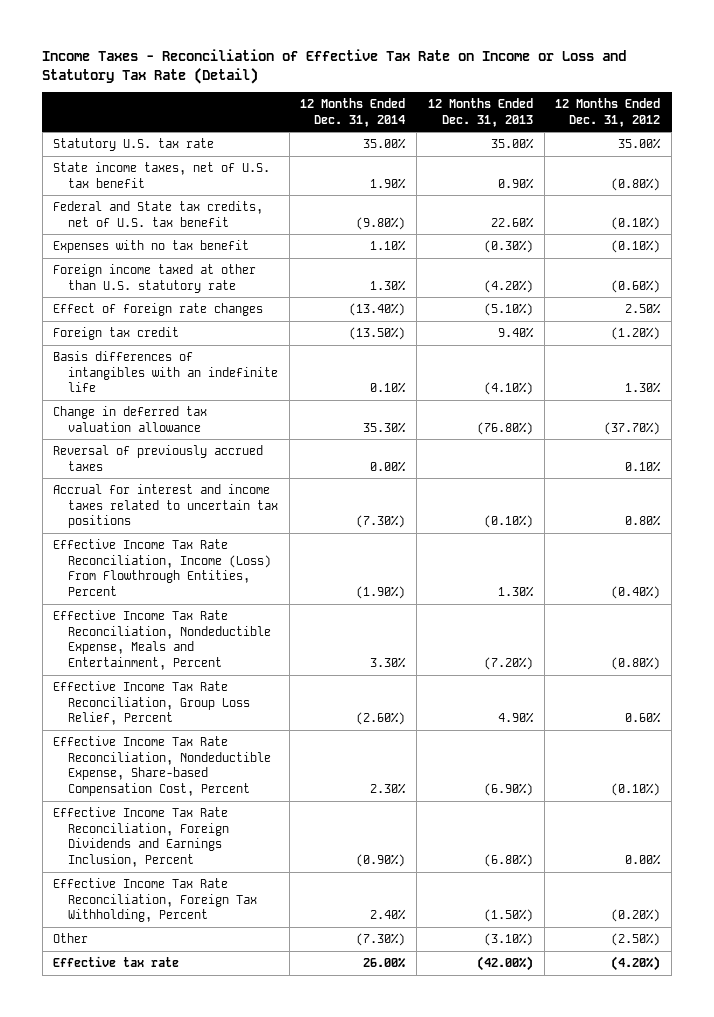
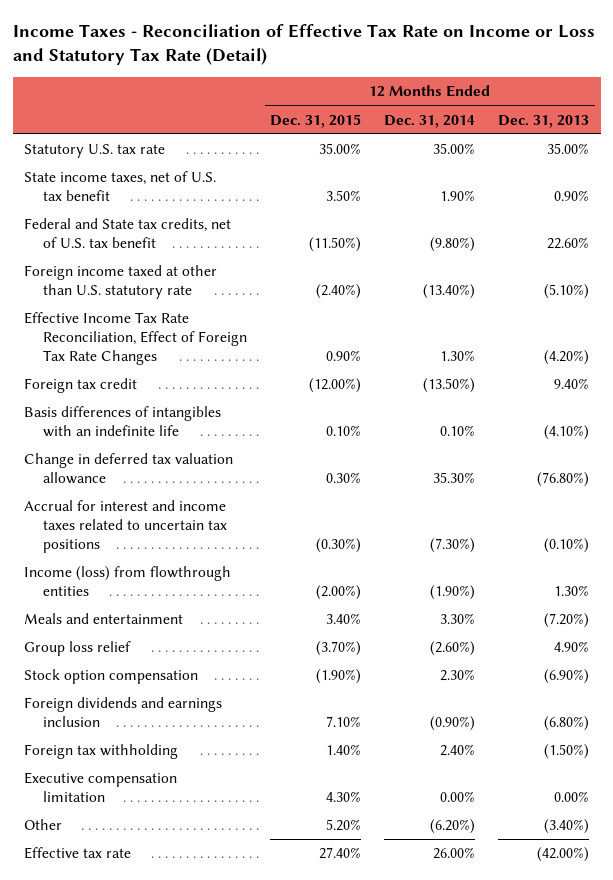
- | 12 Months Ended Dec. 31, 2014 | 12 Months Ended Dec. 31, 2013 | 12 Months Ended Dec. 31, 2012
+ | 12 Months Ended Dec. 31, 2015 | 12 Months Ended Dec. 31, 2014 | 12 Months Ended Dec. 31, 2013
- Expenses with no tax benefit | 1.10% | (0.30%) | (0.10%)
- Foreign income taxed at other than U.S. statutory rate | 1.30% | (4.20%) | (0.60%)
- Effect of foreign rate changes | (13.40%) | (5.10%) | 2.50%
+ Foreign income taxed at other than U.S. statutory rate | (2.40%) | (13.40%) | (5.10%)
+ Effective Income Tax Rate Reconciliation, Effect of Foreign Tax Rate Changes | 0.90% | 1.30% | (4.20%)
- Reversal of previously accrued taxes | 0.00% | | 0.10%
- Effective Income Tax Rate Reconciliation, Income (Loss) From Flowthrough Entities, Percent | (1.90%) | 1.30% | (0.40%)
- Effective Income Tax Rate Reconciliation, Nondeductible Expense, Meals and Entertainment, Percent | 3.30% | (7.20%) | (0.80%)
- Effective Income Tax Rate Reconciliation, Group Loss Relief, Percent | (2.60%) | 4.90% | 0.60%
- Effective Income Tax Rate Reconciliation, Nondeductible Expense, Share-based Compensation Cost, Percent | 2.30% | (6.90%) | (0.10%)
- Effective Income Tax Rate Reconciliation, Foreign Dividends and Earnings Inclusion, Percent | (0.90%) | (6.80%) | 0.00%
- Effective Income Tax Rate Reconciliation, Foreign Tax Withholding, Percent | 2.40% | (1.50%) | (0.20%)
- Other | (7.30%) | (3.10%) | (2.50%)
+ Income (loss) from flowthrough entities | (2.00%) | (1.90%) | 1.30%
+ Meals and entertainment | 3.40% | 3.30% | (7.20%)
+ Group loss relief | (3.70%) | (2.60%) | 4.90%
+ Stock option compensation | (1.90%) | 2.30% | (6.90%)
+ Foreign dividends and earnings inclusion | 7.10% | (0.90%) | (6.80%)
+ Foreign tax withholding | 1.40% | 2.40% | (1.50%)
+ Executive compensation limitation | 4.30% | 0.00% | 0.00%
+ Other | 5.20% | (6.20%) | (3.40%)

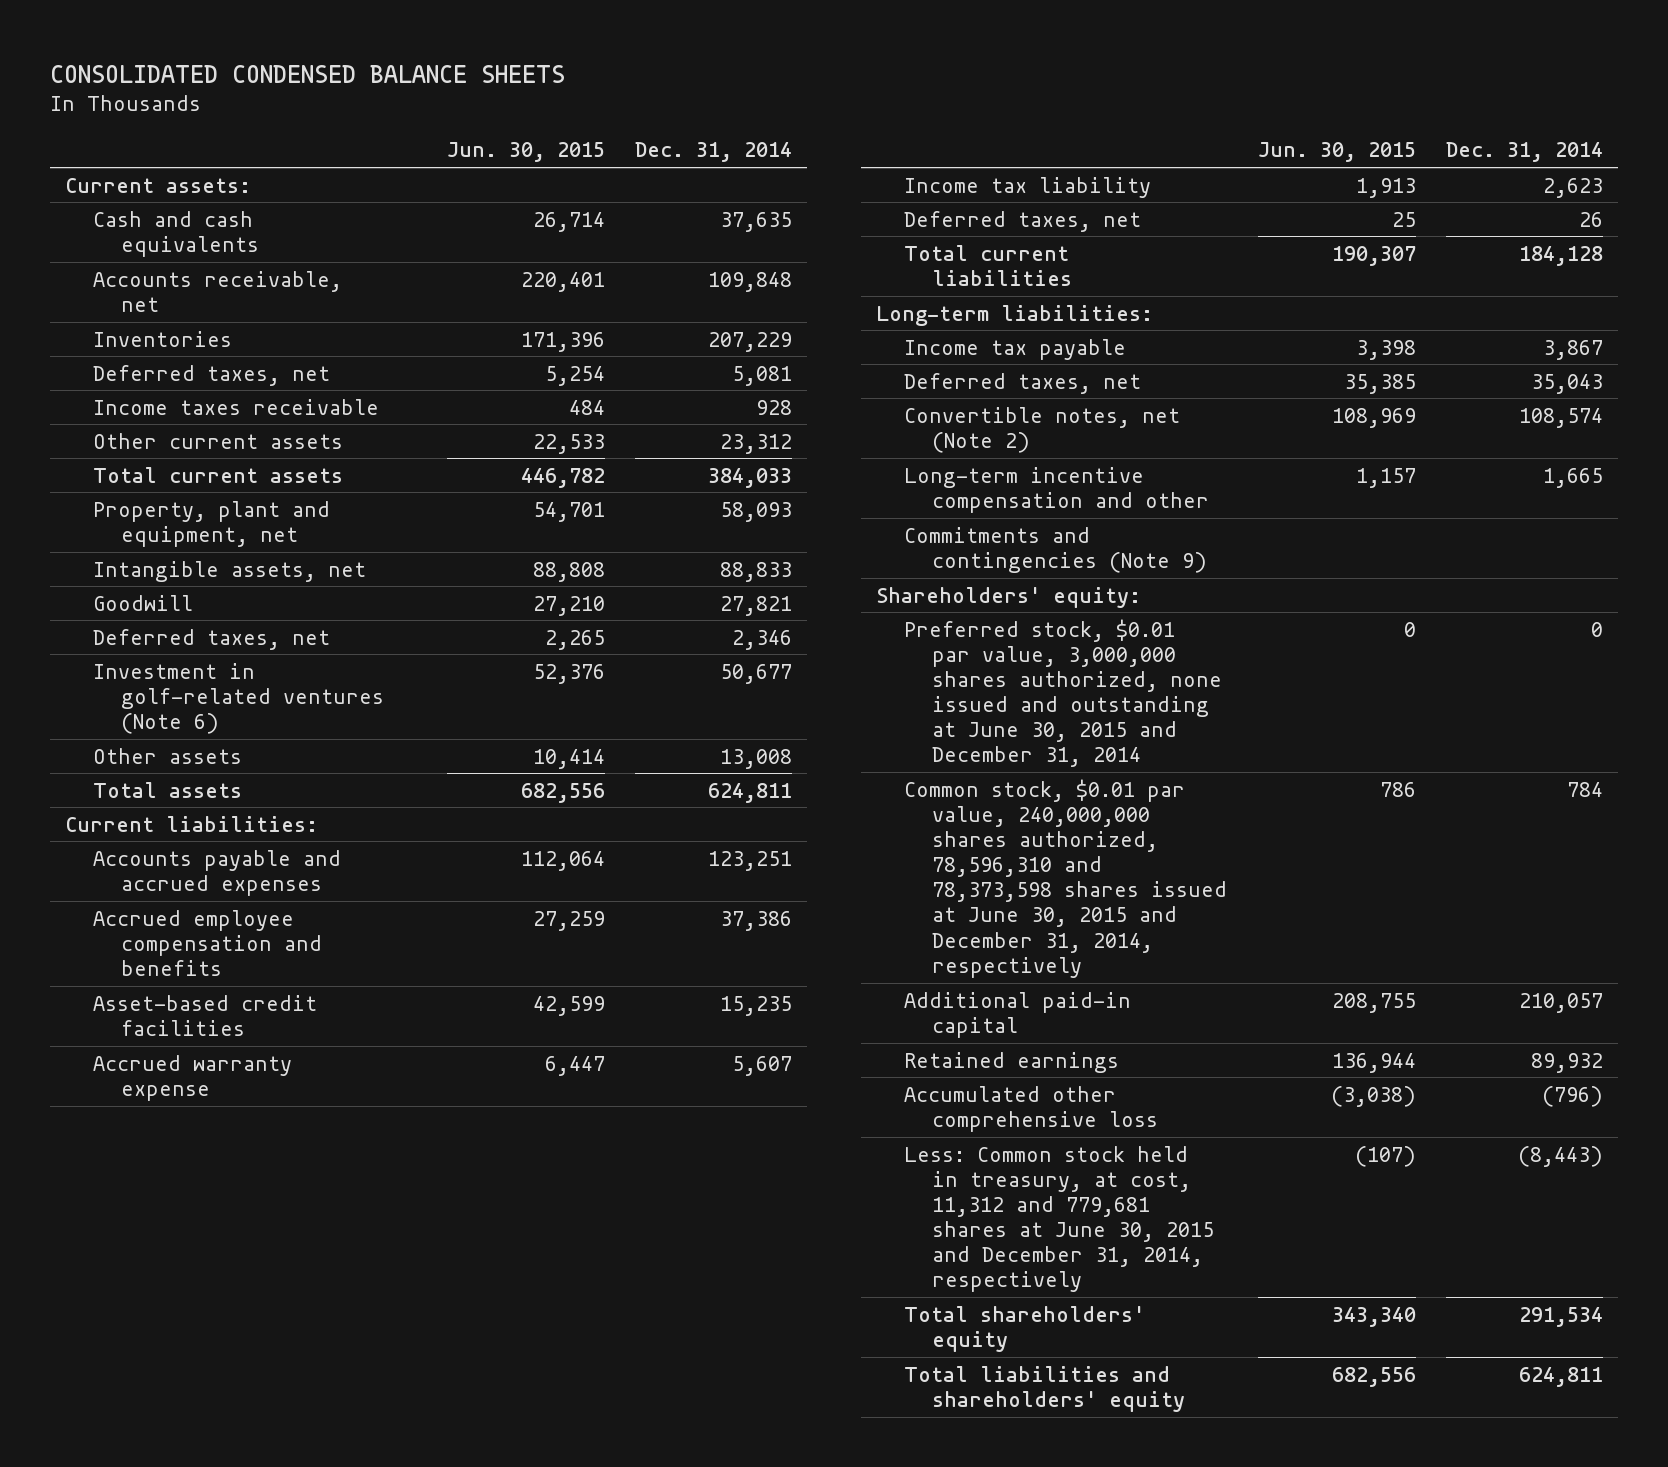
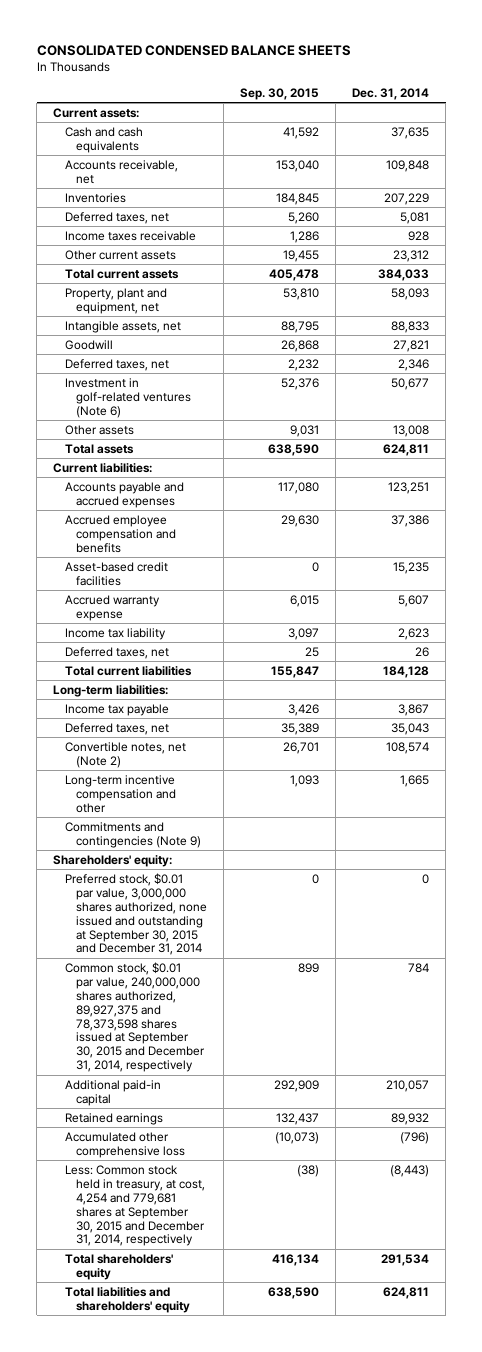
- | Jun. 30, 2015 | Dec. 31, 2014
+ | Sep. 30, 2015 | Dec. 31, 2014
- Preferred stock, $0.01 par value, 3,000,000 shares authorized, none issued and outstanding at June 30, 2015 and December 31, 2014 | 0 | 0
- Common stock, $0.01 par value, 240,000,000 shares authorized, 78,596,310 and 78,373,598 shares issued at June 30, 2015 and December 31, 2014, respectively | 786 | 784
+ Preferred stock, $0.01 par value, 3,000,000 shares authorized, none issued and outstanding at September 30, 2015 and December 31, 2014 | 0 | 0
+ Common stock, $0.01 par value, 240,000,000 shares authorized, 89,927,375 and 78,373,598 shares issued at September 30, 2015 and December 31, 2014, respectively | 899 | 784
- Less: Common stock held in treasury, at cost, 11,312 and 779,681 shares at June 30, 2015 and December 31, 2014, respectively | (107) | (8,443)
+ Less: Common stock held in treasury, at cost, 4,254 and 779,681 shares at September 30, 2015 and December 31, 2014, respectively | (38) | (8,443)

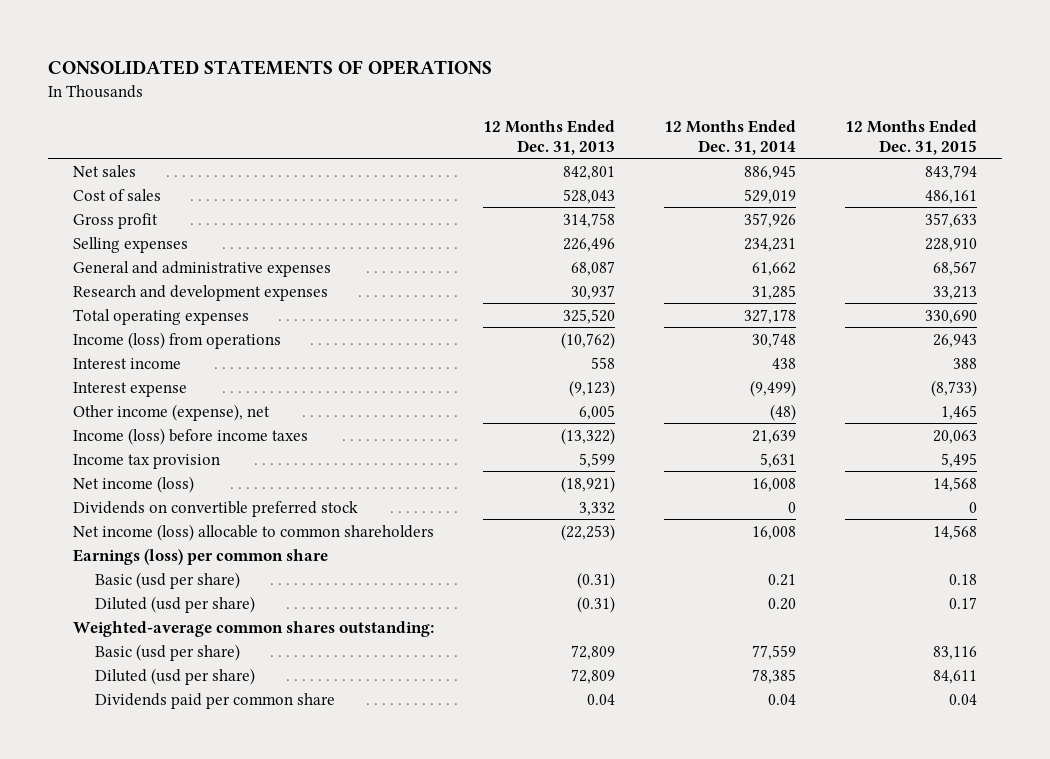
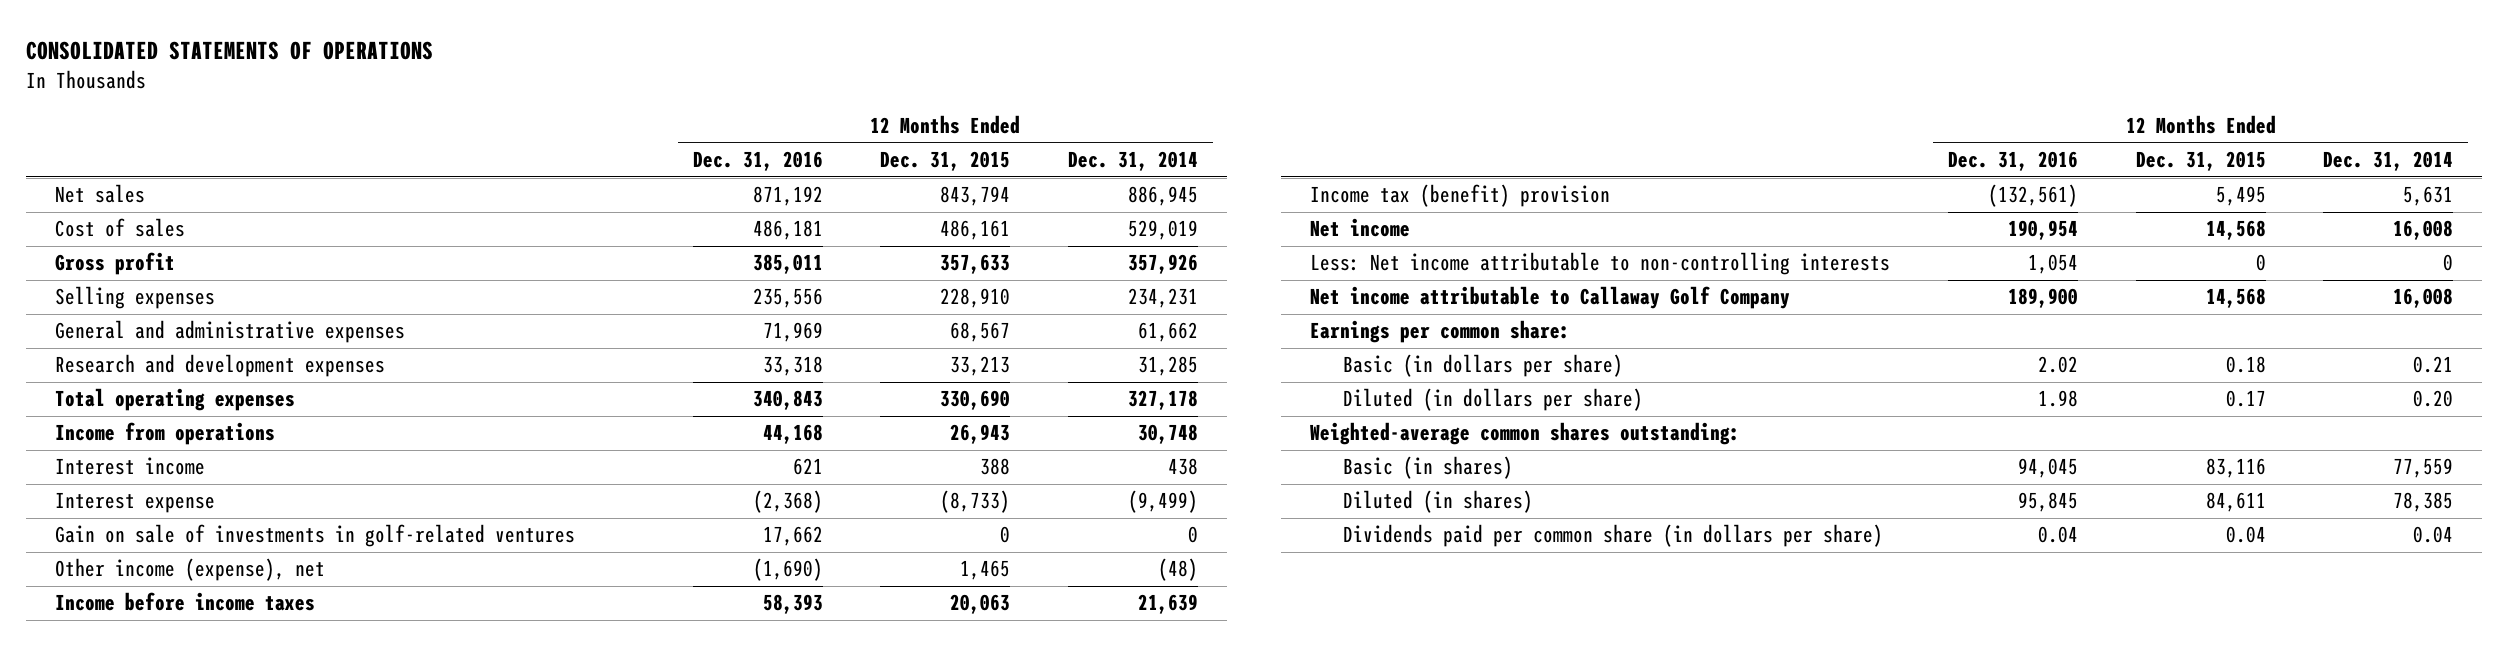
- | 12 Months Ended Dec. 31, 2013 | 12 Months Ended Dec. 31, 2014 | 12 Months Ended Dec. 31, 2015
+ | 12 Months Ended Dec. 31, 2016 | 12 Months Ended Dec. 31, 2015 | 12 Months Ended Dec. 31, 2014
- Income (loss) from operations | (10,762) | 30,748 | 26,943
+ Income from operations | 44,168 | 26,943 | 30,748
+ Gain on sale of investments in golf-related ventures | 17,662 | 0 | 0
- Income (loss) before income taxes | (13,322) | 21,639 | 20,063
- Income tax provision | 5,599 | 5,631 | 5,495
- Net income (loss) | (18,921) | 16,008 | 14,568
- Dividends on convertible preferred stock | 3,332 | 0 | 0
- Net income (loss) allocable to common shareholders | (22,253) | 16,008 | 14,568
- Earnings (loss) per common share
- Basic (usd per share) | (0.31) | 0.21 | 0.18
- Diluted (usd per share) | (0.31) | 0.20 | 0.17
+ Income before income taxes | 58,393 | 20,063 | 21,639
+ Income tax (benefit) provision | (132,561) | 5,495 | 5,631
+ Net income | 190,954 | 14,568 | 16,008
+ Less: Net income attributable to non-controlling interests | 1,054 | 0 | 0
+ Net income attributable to Callaway Golf Company | 189,900 | 14,568 | 16,008
+ Earnings per common share:
+ Basic (in dollars per share) | 2.02 | 0.18 | 0.21
+ Diluted (in dollars per share) | 1.98 | 0.17 | 0.20
- Basic (usd per share) | 72,809 | 77,559 | 83,116
- Diluted (usd per share) | 72,809 | 78,385 | 84,611
- Dividends paid per common share | 0.04 | 0.04 | 0.04
+ Basic (in shares) | 94,045 | 83,116 | 77,559
+ Diluted (in shares) | 95,845 | 84,611 | 78,385
+ Dividends paid per common share (in dollars per share) | 0.04 | 0.04 | 0.04

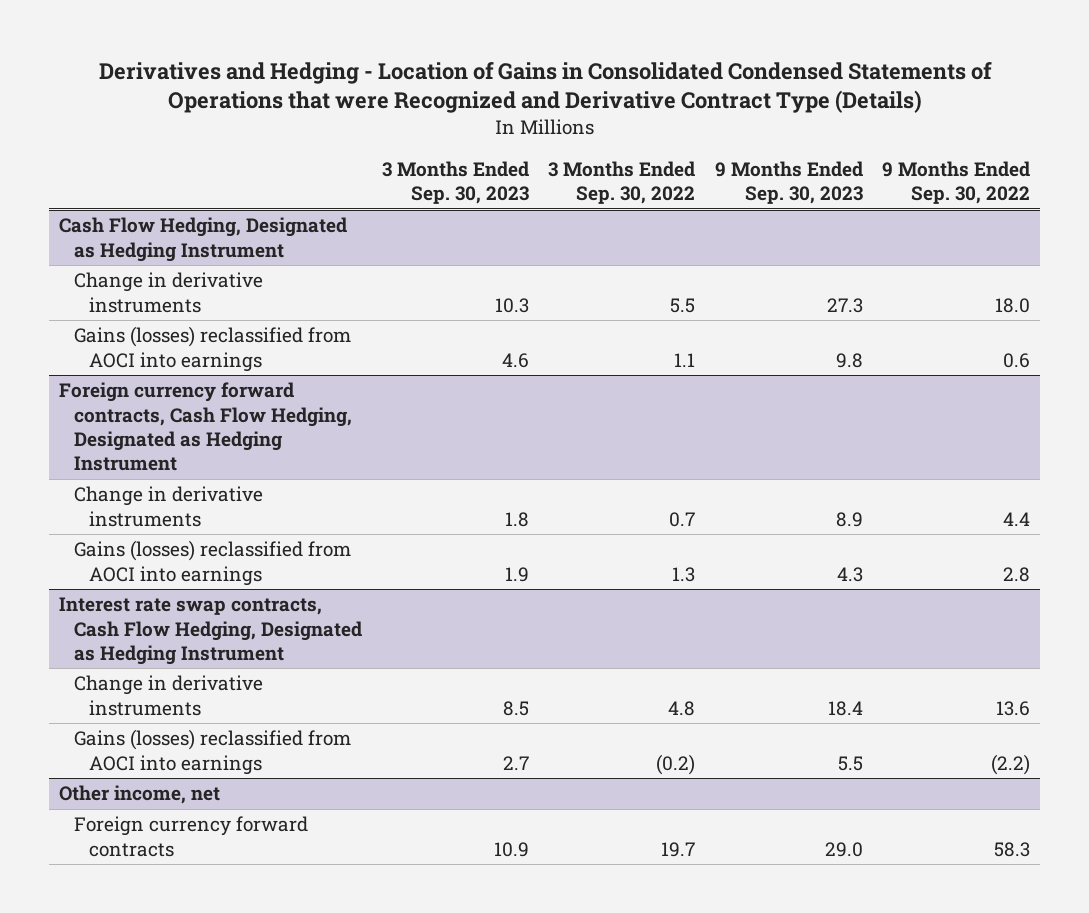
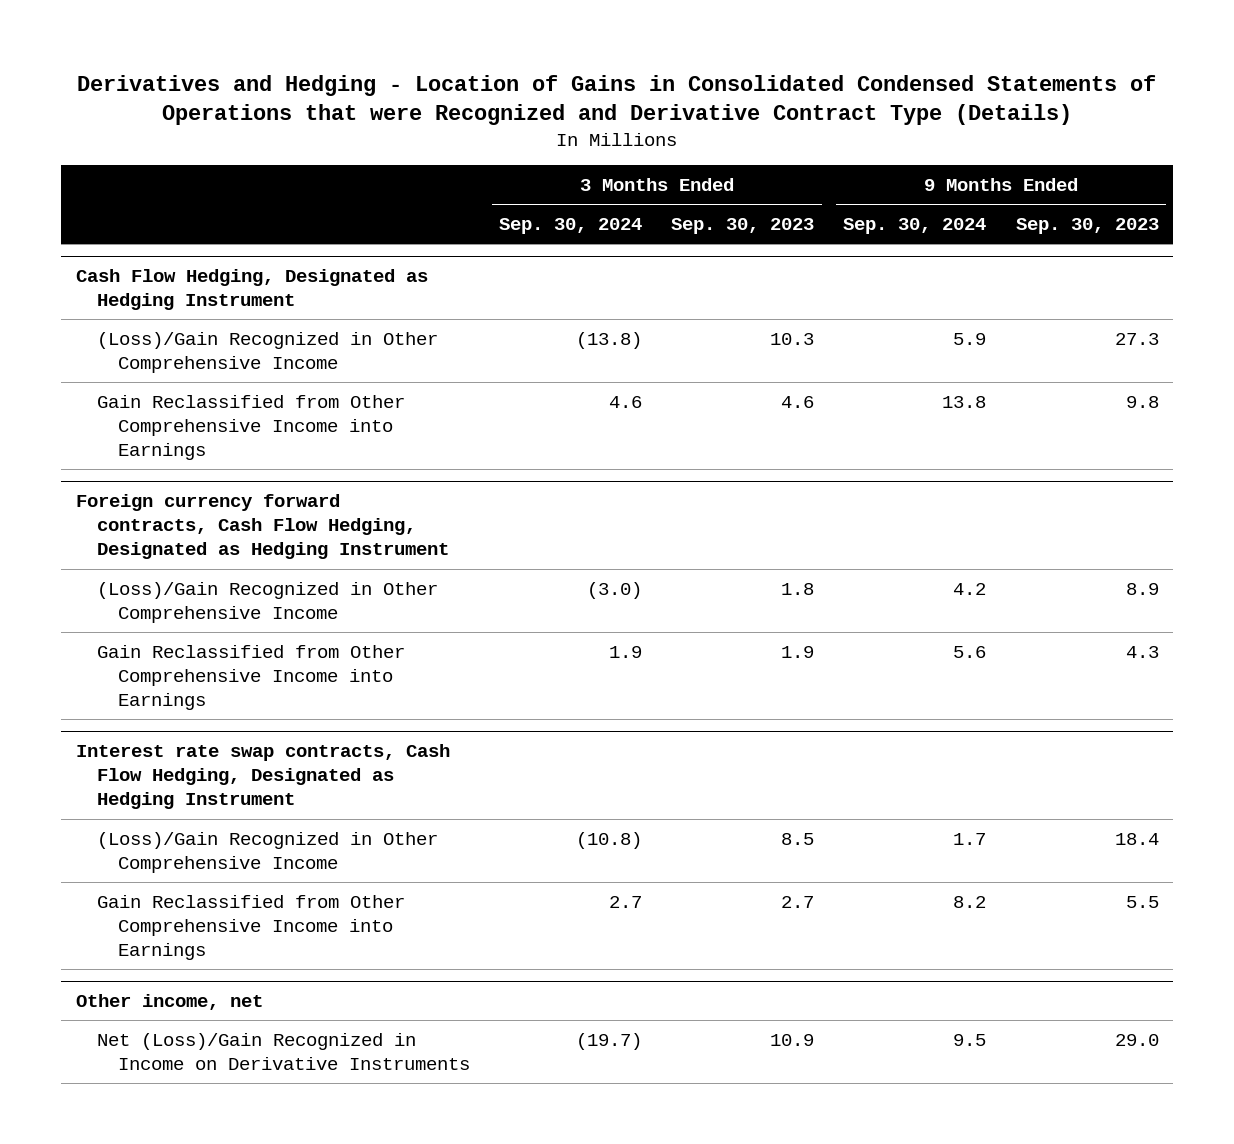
- | 3 Months Ended Sep. 30, 2023 | 3 Months Ended Sep. 30, 2022 | 9 Months Ended Sep. 30, 2023 | 9 Months Ended Sep. 30, 2022
+ | 3 Months Ended Sep. 30, 2024 | 3 Months Ended Sep. 30, 2023 | 9 Months Ended Sep. 30, 2024 | 9 Months Ended Sep. 30, 2023
@ Cash Flow Hedging, Designated as Hedging Instrument
- Change in derivative instruments | 10.3 | 5.5 | 27.3 | 18.0
- Gains (losses) reclassified from AOCI into earnings | 4.6 | 1.1 | 9.8 | 0.6
+ (Loss)/Gain Recognized in Other Comprehensive Income | (13.8) | 10.3 | 5.9 | 27.3
+ Gain Reclassified from Other Comprehensive Income into Earnings | 4.6 | 4.6 | 13.8 | 9.8
@ Foreign currency forward contracts, Cash Flow Hedging, Designated as Hedging Instrument
- Change in derivative instruments | 1.8 | 0.7 | 8.9 | 4.4
- Gains (losses) reclassified from AOCI into earnings | 1.9 | 1.3 | 4.3 | 2.8
+ (Loss)/Gain Recognized in Other Comprehensive Income | (3.0) | 1.8 | 4.2 | 8.9
+ Gain Reclassified from Other Comprehensive Income into Earnings | 1.9 | 1.9 | 5.6 | 4.3
@ Interest rate swap contracts, Cash Flow Hedging, Designated as Hedging Instrument
- Change in derivative instruments | 8.5 | 4.8 | 18.4 | 13.6
- Gains (losses) reclassified from AOCI into earnings | 2.7 | (0.2) | 5.5 | (2.2)
+ (Loss)/Gain Recognized in Other Comprehensive Income | (10.8) | 8.5 | 1.7 | 18.4
+ Gain Reclassified from Other Comprehensive Income into Earnings | 2.7 | 2.7 | 8.2 | 5.5
@ Other income, net
- Foreign currency forward contracts | 10.9 | 19.7 | 29.0 | 58.3
+ Net (Loss)/Gain Recognized in Income on Derivative Instruments | (19.7) | 10.9 | 9.5 | 29.0

